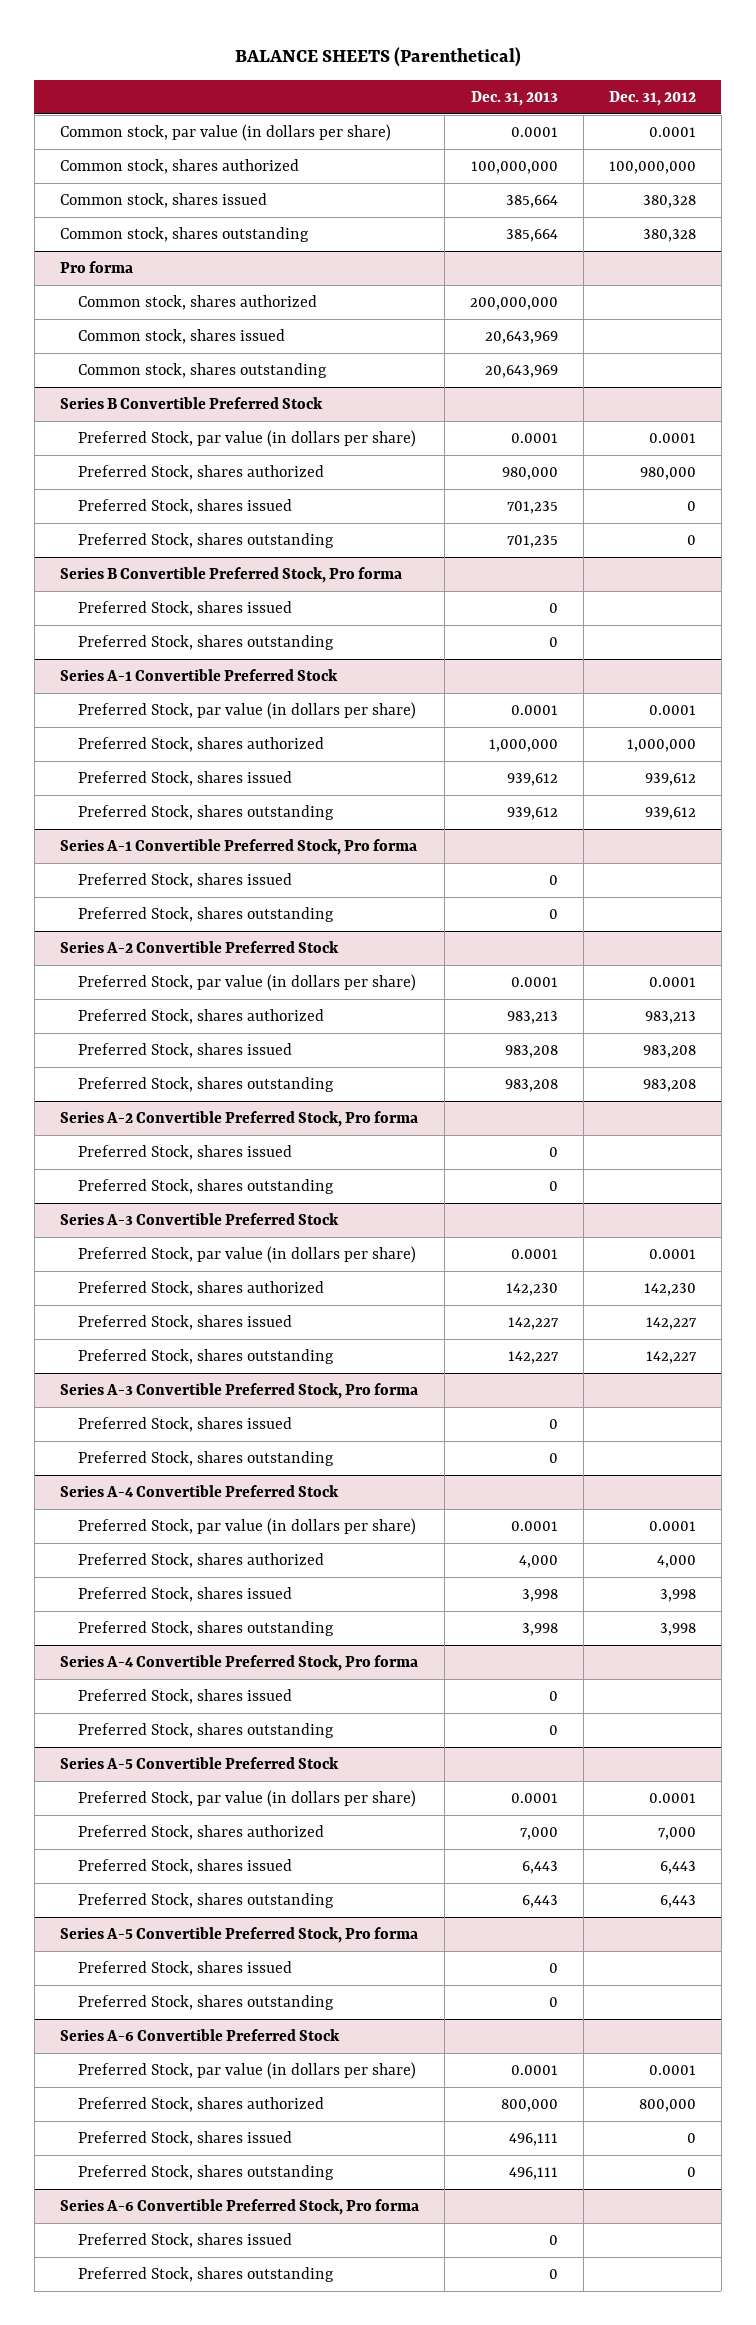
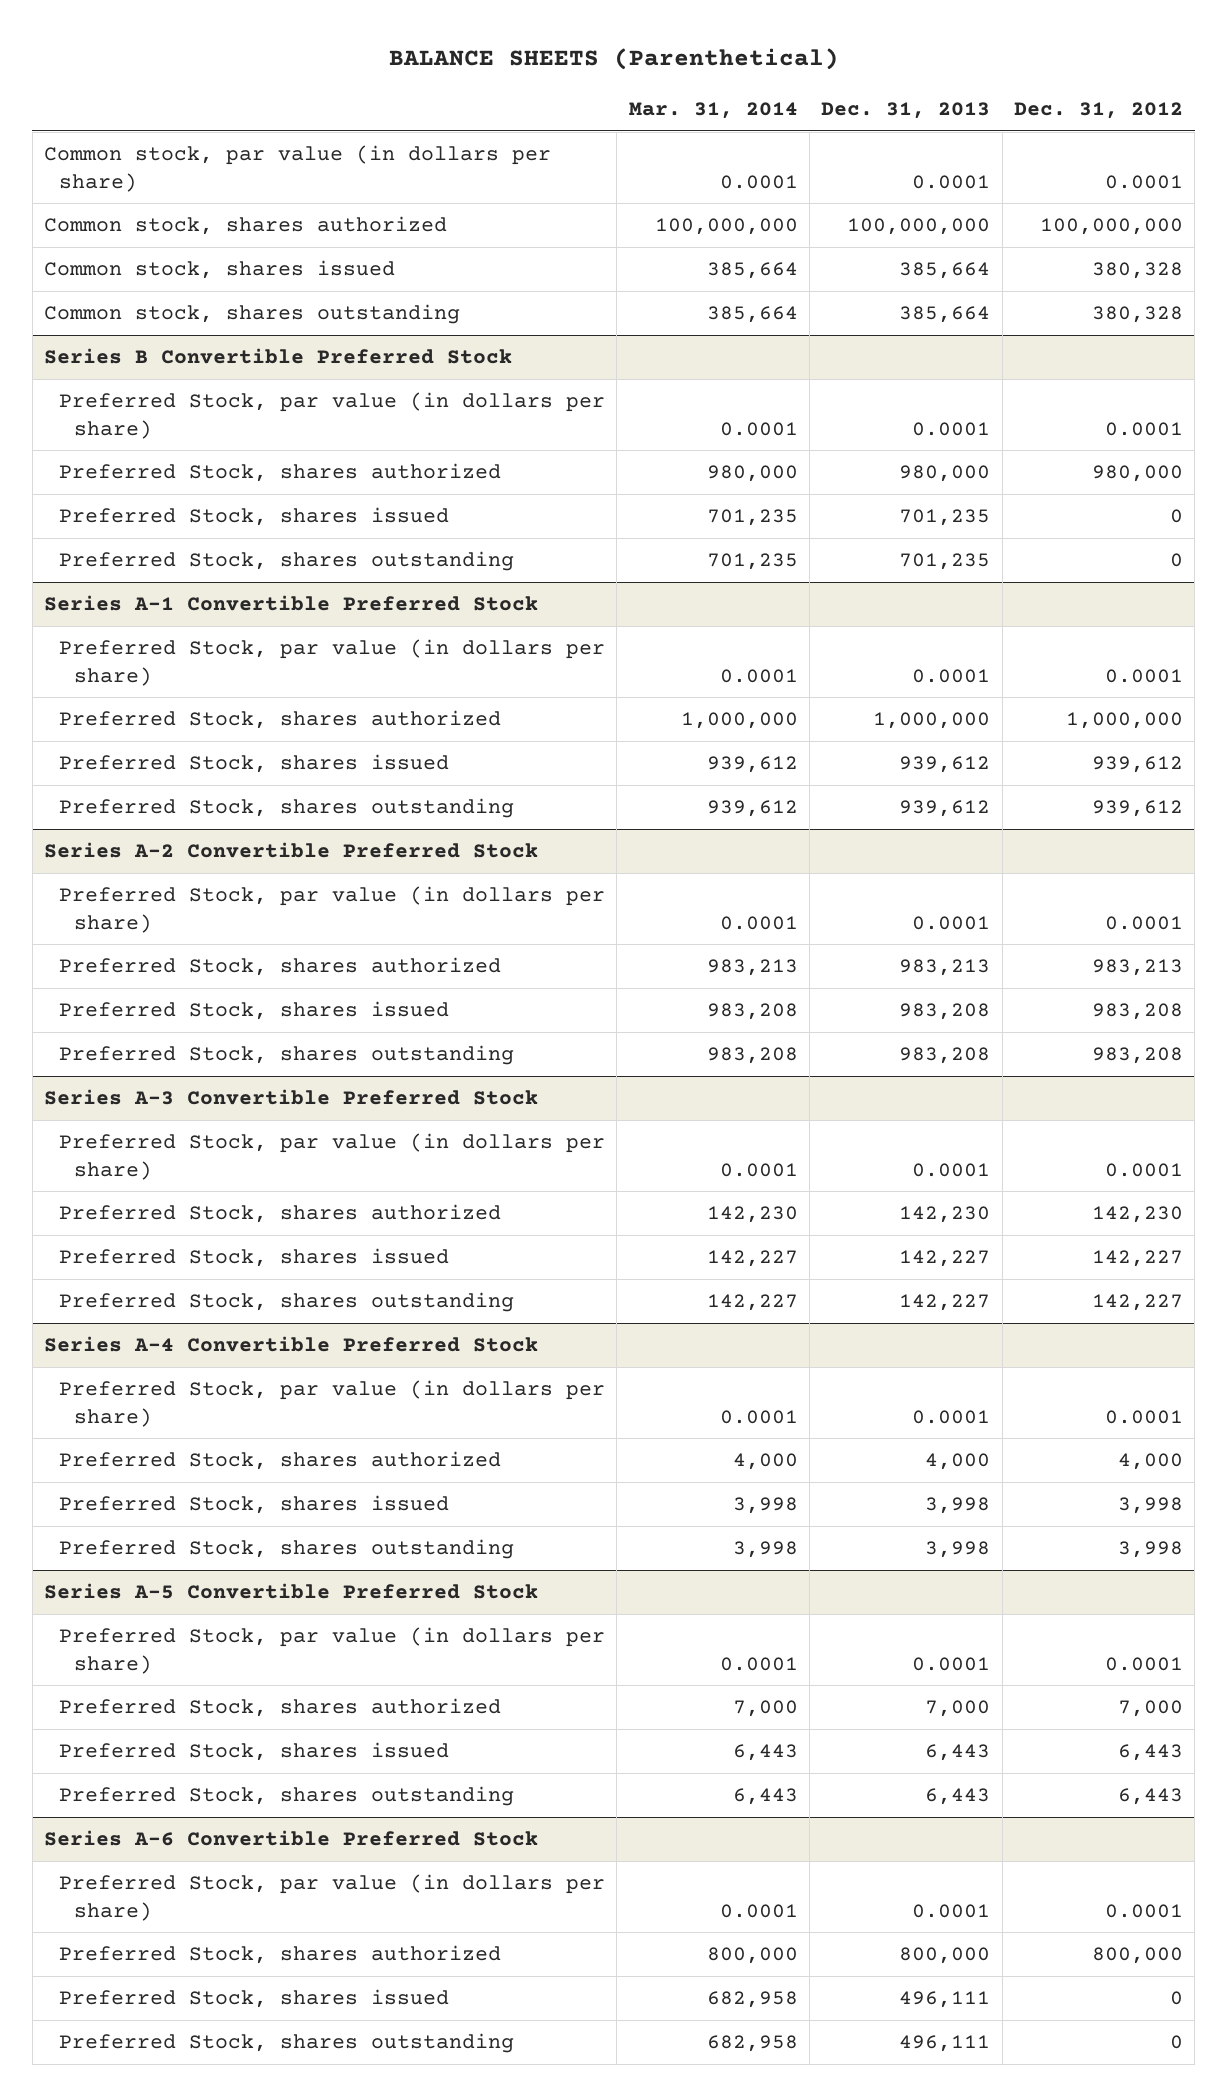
- | Dec. 31, 2013 | Dec. 31, 2012
+ | Mar. 31, 2014 | Dec. 31, 2013 | Dec. 31, 2012
- Pro forma
- Common stock, shares authorized | 200,000,000 |
- Common stock, shares issued | 20,643,969 |
- Common stock, shares outstanding | 20,643,969 |
- Series B Convertible Preferred Stock, Pro forma
- Preferred Stock, shares issued | 0 |
- Preferred Stock, shares outstanding | 0 |
- Series A-1 Convertible Preferred Stock, Pro forma
- Preferred Stock, shares issued | 0 |
- Preferred Stock, shares outstanding | 0 |
- Series A-2 Convertible Preferred Stock, Pro forma
- Preferred Stock, shares issued | 0 |
- Preferred Stock, shares outstanding | 0 |
- Series A-3 Convertible Preferred Stock, Pro forma
- Preferred Stock, shares issued | 0 |
- Preferred Stock, shares outstanding | 0 |
- Series A-4 Convertible Preferred Stock, Pro forma
- Preferred Stock, shares issued | 0 |
- Preferred Stock, shares outstanding | 0 |
- Series A-5 Convertible Preferred Stock, Pro forma
- Preferred Stock, shares issued | 0 |
- Preferred Stock, shares outstanding | 0 |
- Series A-6 Convertible Preferred Stock, Pro forma
- Preferred Stock, shares issued | 0 |
- Preferred Stock, shares outstanding | 0 |

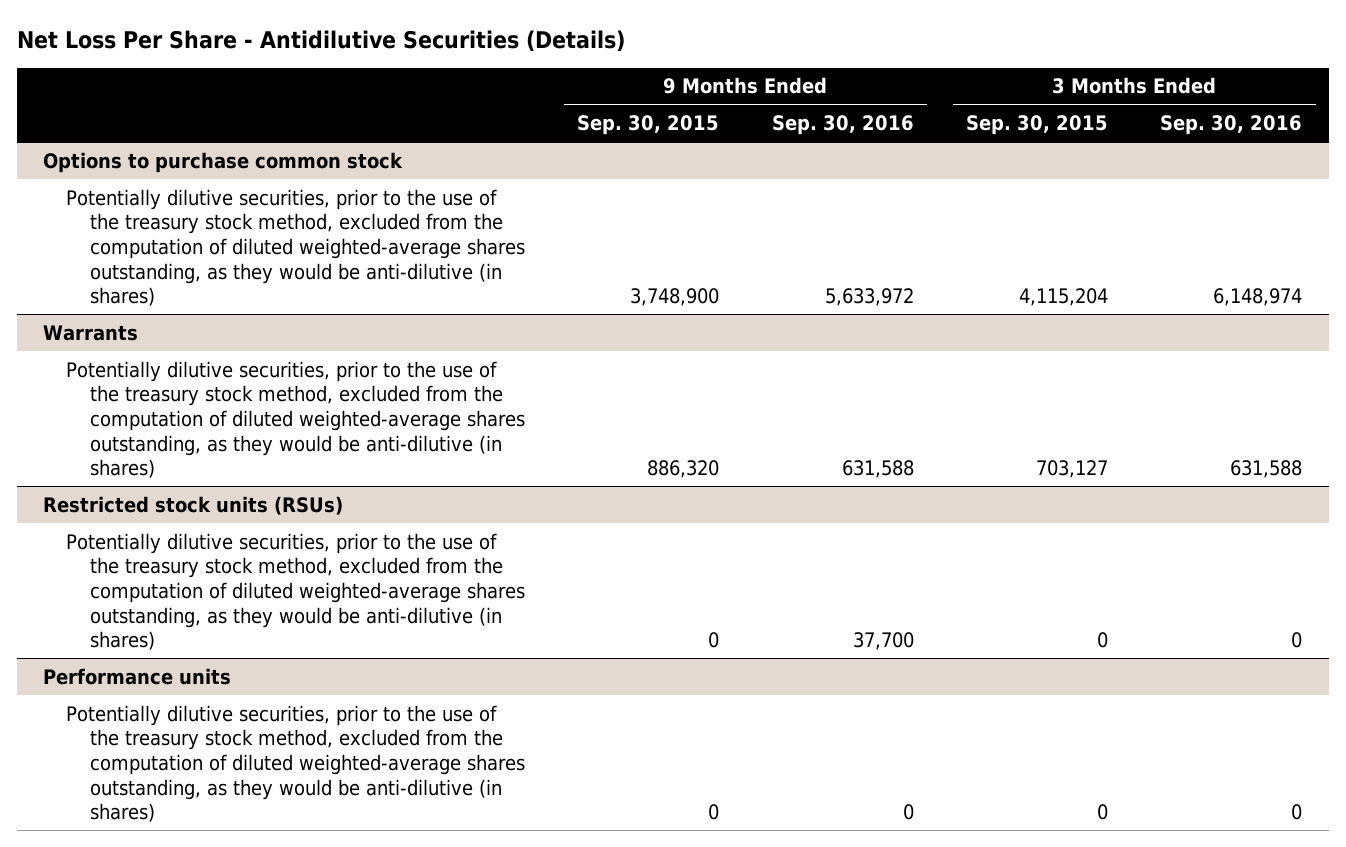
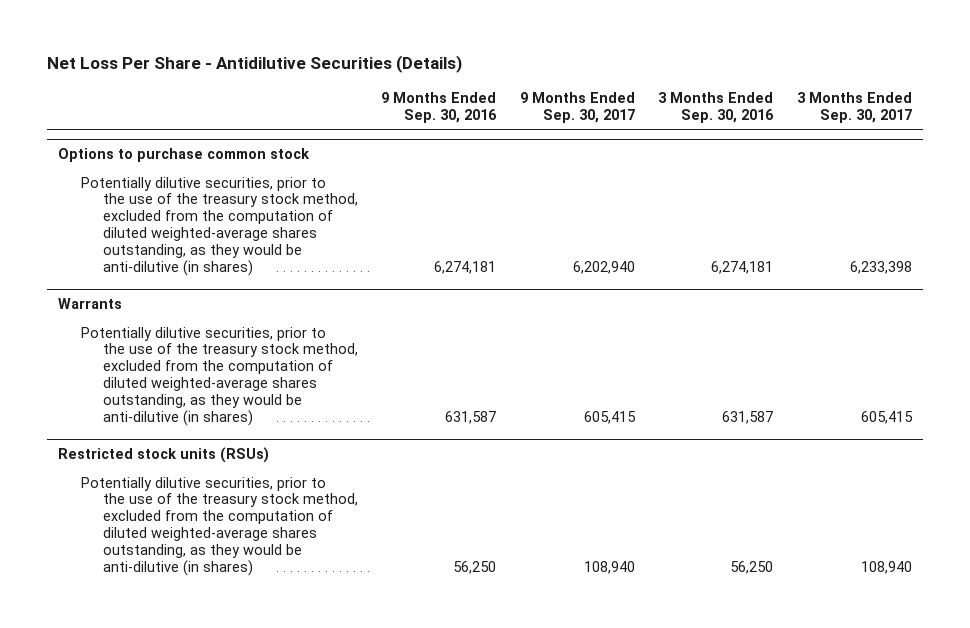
- | 9 Months Ended Sep. 30, 2015 | 9 Months Ended Sep. 30, 2016 | 3 Months Ended Sep. 30, 2015 | 3 Months Ended Sep. 30, 2016
+ | 9 Months Ended Sep. 30, 2016 | 9 Months Ended Sep. 30, 2017 | 3 Months Ended Sep. 30, 2016 | 3 Months Ended Sep. 30, 2017
@ Options to purchase common stock
- Potentially dilutive securities, prior to the use of the treasury stock method, excluded from the computation of diluted weighted-average shares outstanding, as they would be anti-dilutive (in shares) | 3,748,900 | 5,633,972 | 4,115,204 | 6,148,974
+ Potentially dilutive securities, prior to the use of the treasury stock method, excluded from the computation of diluted weighted-average shares outstanding, as they would be anti-dilutive (in shares) | 6,274,181 | 6,202,940 | 6,274,181 | 6,233,398
@ Warrants
- Potentially dilutive securities, prior to the use of the treasury stock method, excluded from the computation of diluted weighted-average shares outstanding, as they would be anti-dilutive (in shares) | 886,320 | 631,588 | 703,127 | 631,588
+ Potentially dilutive securities, prior to the use of the treasury stock method, excluded from the computation of diluted weighted-average shares outstanding, as they would be anti-dilutive (in shares) | 631,587 | 605,415 | 631,587 | 605,415
@ Restricted stock units (RSUs)
- Potentially dilutive securities, prior to the use of the treasury stock method, excluded from the computation of diluted weighted-average shares outstanding, as they would be anti-dilutive (in shares) | 0 | 37,700 | 0 | 0
- Performance units
- Potentially dilutive securities, prior to the use of the treasury stock method, excluded from the computation of diluted weighted-average shares outstanding, as they would be anti-dilutive (in shares) | 0 | 0 | 0 | 0
@ Restricted stock units (RSUs)
+ Potentially dilutive securities, prior to the use of the treasury stock method, excluded from the computation of diluted weighted-average shares outstanding, as they would be anti-dilutive (in shares) | 56,250 | 108,940 | 56,250 | 108,940

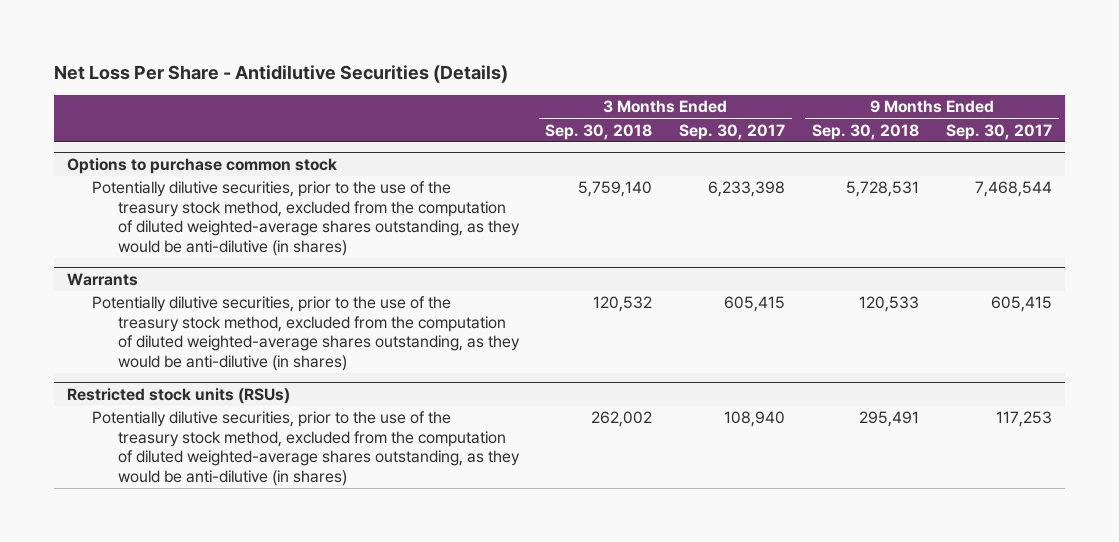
- | 9 Months Ended Sep. 30, 2016 | 9 Months Ended Sep. 30, 2017 | 3 Months Ended Sep. 30, 2016 | 3 Months Ended Sep. 30, 2017
+ | 3 Months Ended Sep. 30, 2018 | 3 Months Ended Sep. 30, 2017 | 9 Months Ended Sep. 30, 2018 | 9 Months Ended Sep. 30, 2017
@ Options to purchase common stock
- Potentially dilutive securities, prior to the use of the treasury stock method, excluded from the computation of diluted weighted-average shares outstanding, as they would be anti-dilutive (in shares) | 6,274,181 | 6,202,940 | 6,274,181 | 6,233,398
+ Potentially dilutive securities, prior to the use of the treasury stock method, excluded from the computation of diluted weighted-average shares outstanding, as they would be anti-dilutive (in shares) | 5,759,140 | 6,233,398 | 5,728,531 | 7,468,544
@ Restricted stock units (RSUs)
- Potentially dilutive securities, prior to the use of the treasury stock method, excluded from the computation of diluted weighted-average shares outstanding, as they would be anti-dilutive (in shares) | 56,250 | 108,940 | 56,250 | 108,940
+ Potentially dilutive securities, prior to the use of the treasury stock method, excluded from the computation of diluted weighted-average shares outstanding, as they would be anti-dilutive (in shares) | 262,002 | 108,940 | 295,491 | 117,253

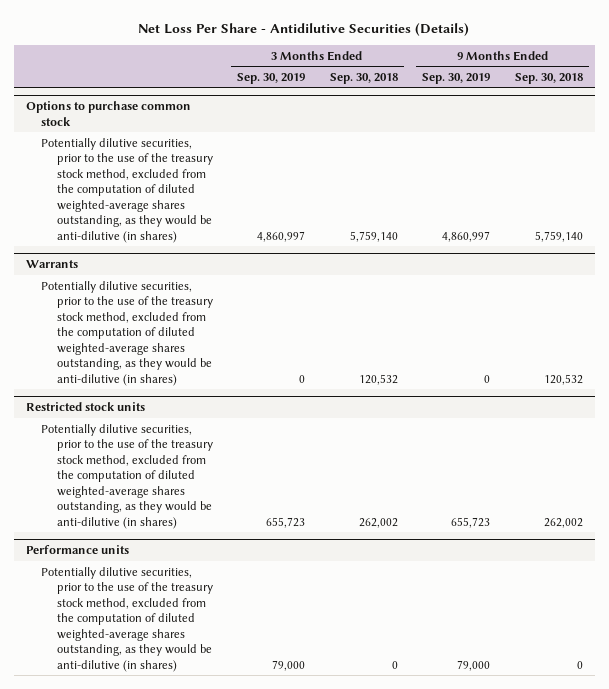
- | 3 Months Ended Sep. 30, 2018 | 3 Months Ended Sep. 30, 2017 | 9 Months Ended Sep. 30, 2018 | 9 Months Ended Sep. 30, 2017
+ | 3 Months Ended Sep. 30, 2019 | 3 Months Ended Sep. 30, 2018 | 9 Months Ended Sep. 30, 2019 | 9 Months Ended Sep. 30, 2018
@ Options to purchase common stock
- Potentially dilutive securities, prior to the use of the treasury stock method, excluded from the computation of diluted weighted-average shares outstanding, as they would be anti-dilutive (in shares) | 5,759,140 | 6,233,398 | 5,728,531 | 7,468,544
+ Potentially dilutive securities, prior to the use of the treasury stock method, excluded from the computation of diluted weighted-average shares outstanding, as they would be anti-dilutive (in shares) | 4,860,997 | 5,759,140 | 4,860,997 | 5,759,140
@ Warrants
- Potentially dilutive securities, prior to the use of the treasury stock method, excluded from the computation of diluted weighted-average shares outstanding, as they would be anti-dilutive (in shares) | 120,532 | 605,415 | 120,533 | 605,415
- Restricted stock units (RSUs)
- Potentially dilutive securities, prior to the use of the treasury stock method, excluded from the computation of diluted weighted-average shares outstanding, as they would be anti-dilutive (in shares) | 262,002 | 108,940 | 295,491 | 117,253
@ Warrants
+ Potentially dilutive securities, prior to the use of the treasury stock method, excluded from the computation of diluted weighted-average shares outstanding, as they would be anti-dilutive (in shares) | 0 | 120,532 | 0 | 120,532
+ Restricted stock units
+ Potentially dilutive securities, prior to the use of the treasury stock method, excluded from the computation of diluted weighted-average shares outstanding, as they would be anti-dilutive (in shares) | 655,723 | 262,002 | 655,723 | 262,002
+ Performance units
+ Potentially dilutive securities, prior to the use of the treasury stock method, excluded from the computation of diluted weighted-average shares outstanding, as they would be anti-dilutive (in shares) | 79,000 | 0 | 79,000 | 0

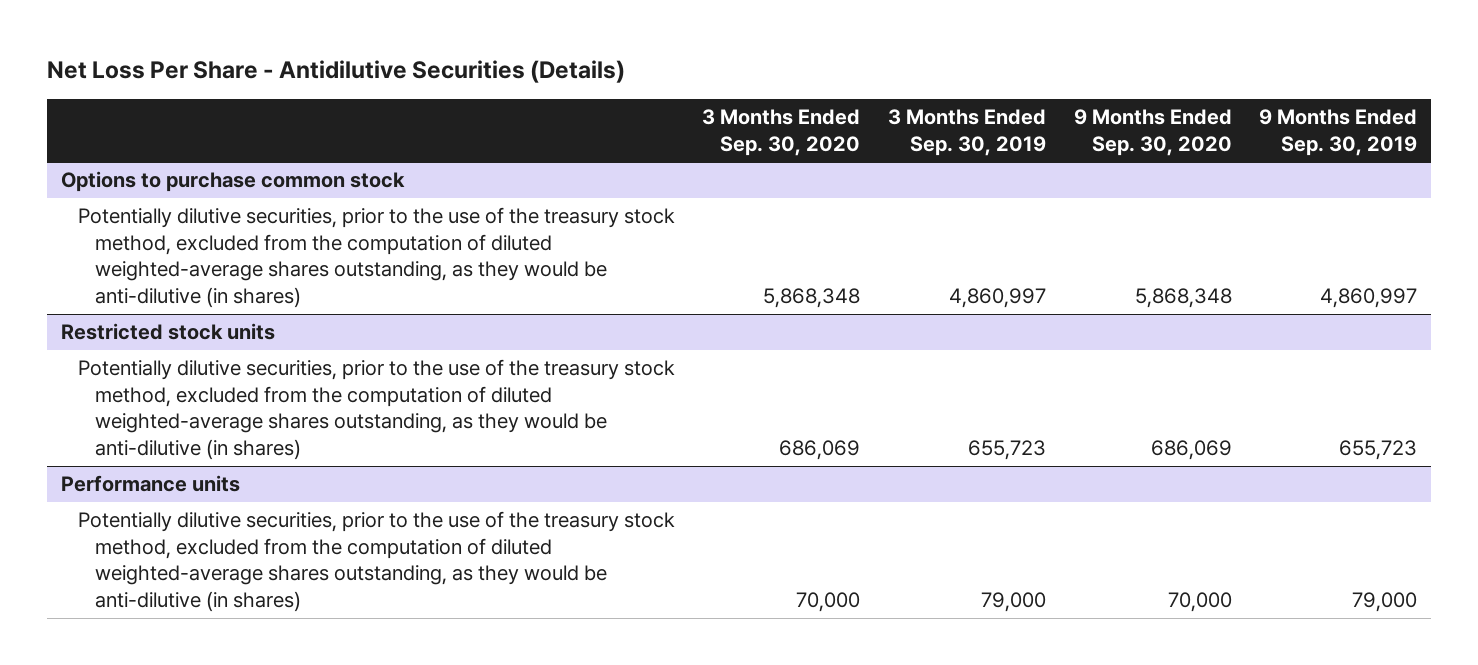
- | 3 Months Ended Sep. 30, 2019 | 3 Months Ended Sep. 30, 2018 | 9 Months Ended Sep. 30, 2019 | 9 Months Ended Sep. 30, 2018
+ | 3 Months Ended Sep. 30, 2020 | 3 Months Ended Sep. 30, 2019 | 9 Months Ended Sep. 30, 2020 | 9 Months Ended Sep. 30, 2019
- Warrants
- Potentially dilutive securities, prior to the use of the treasury stock method, excluded from the computation of diluted weighted-average shares outstanding, as they would be anti-dilutive (in shares) | 0 | 120,532 | 0 | 120,532

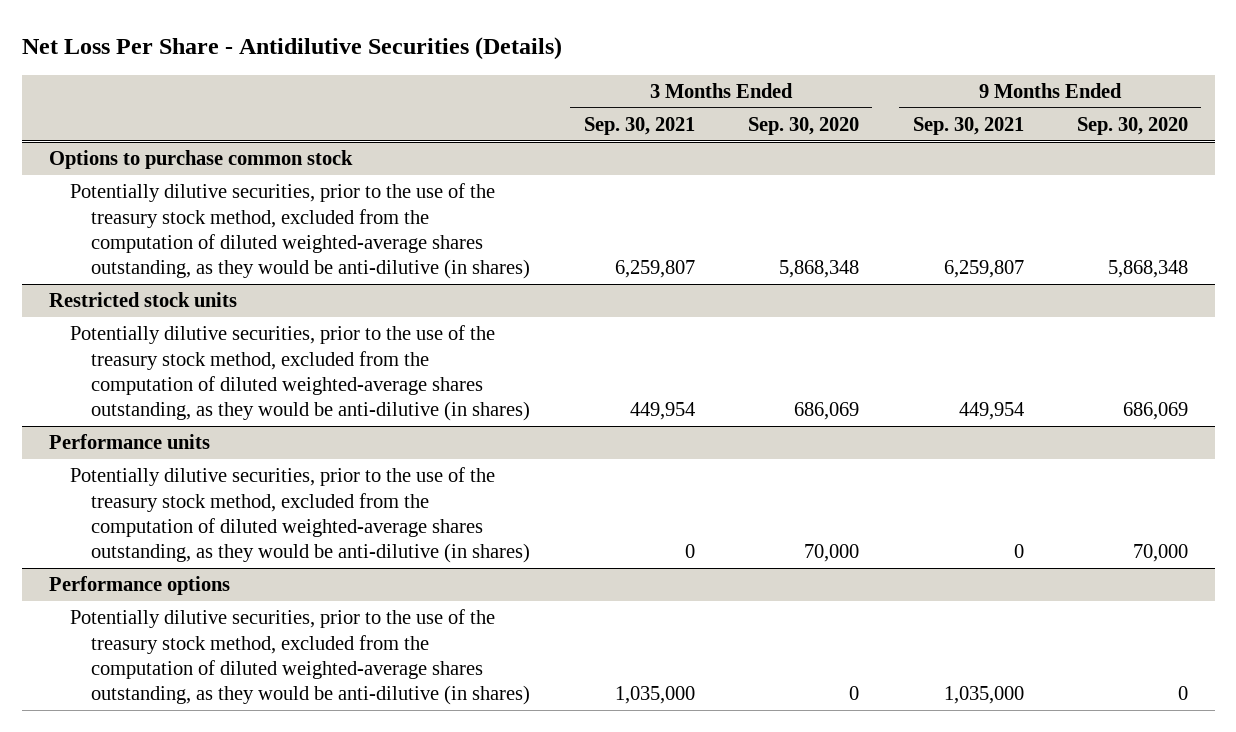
- | 3 Months Ended Sep. 30, 2020 | 3 Months Ended Sep. 30, 2019 | 9 Months Ended Sep. 30, 2020 | 9 Months Ended Sep. 30, 2019
+ | 3 Months Ended Sep. 30, 2021 | 3 Months Ended Sep. 30, 2020 | 9 Months Ended Sep. 30, 2021 | 9 Months Ended Sep. 30, 2020
+ Performance options
+ Potentially dilutive securities, prior to the use of the treasury stock method, excluded from the computation of diluted weighted-average shares outstanding, as they would be anti-dilutive (in shares) | 1,035,000 | 0 | 1,035,000 | 0

